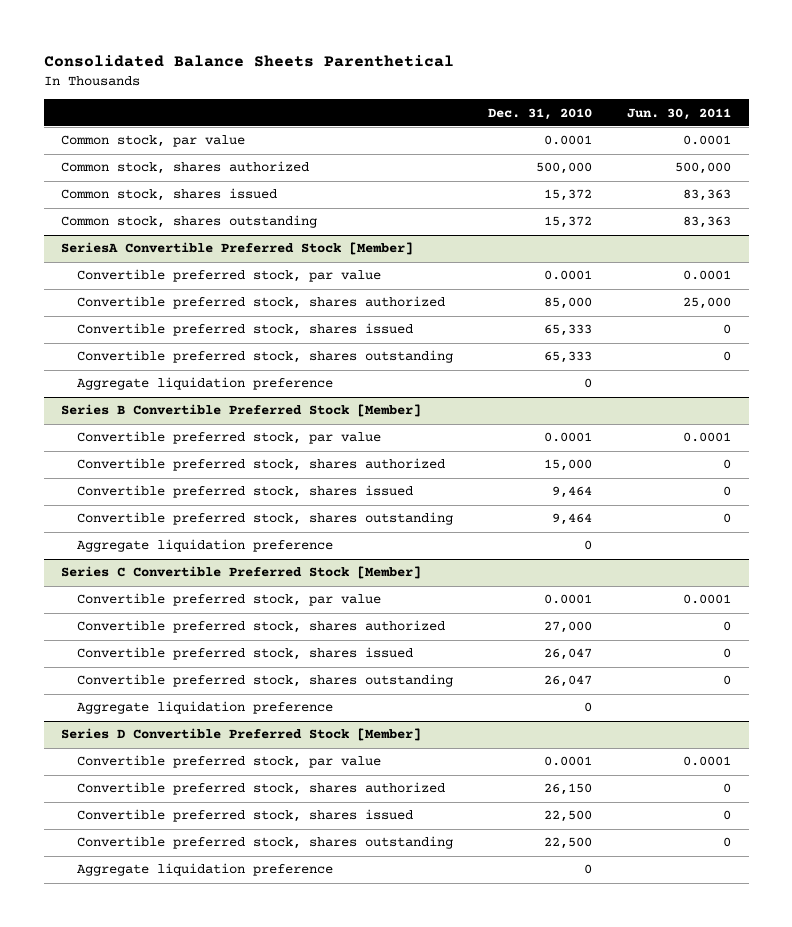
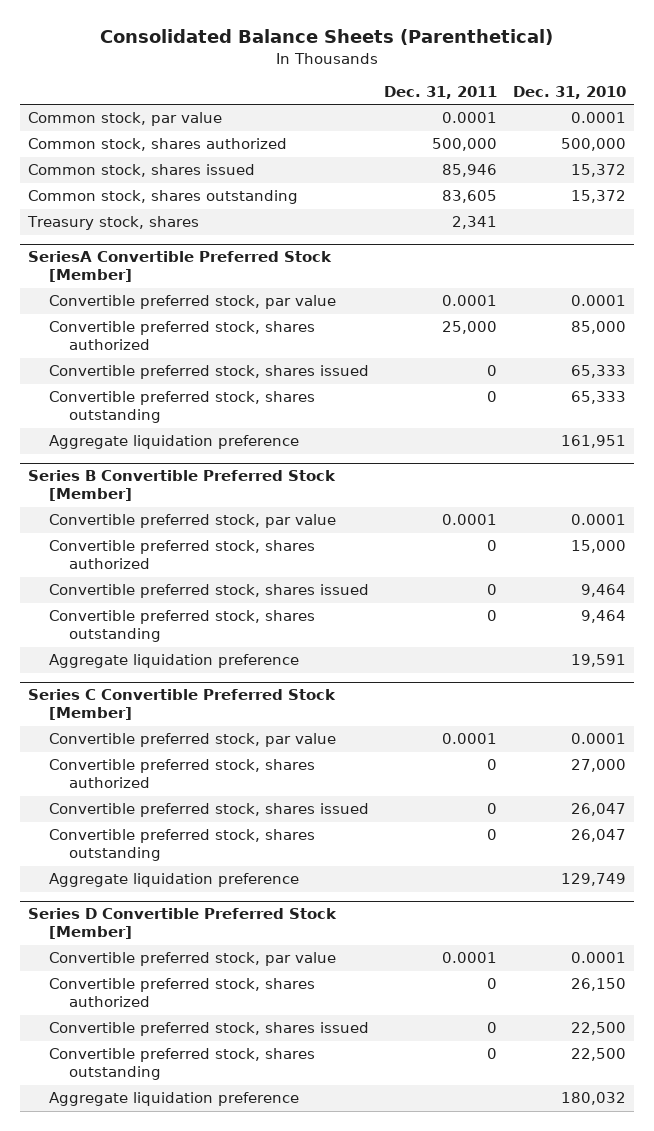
- Consolidated Balance Sheets Parenthetical
+ Consolidated Balance Sheets (Parenthetical)
- | Dec. 31, 2010 | Jun. 30, 2011
+ | Dec. 31, 2011 | Dec. 31, 2010
+ Treasury stock, shares | 2,341 |
@ SeriesA Convertible Preferred Stock [Member]
- Aggregate liquidation preference | 0 |
+ Aggregate liquidation preference | | 161,951
@ Series B Convertible Preferred Stock [Member]
- Aggregate liquidation preference | 0 |
+ Aggregate liquidation preference | | 19,591
@ Series C Convertible Preferred Stock [Member]
- Aggregate liquidation preference | 0 |
+ Aggregate liquidation preference | | 129,749
@ Series D Convertible Preferred Stock [Member]
- Aggregate liquidation preference | 0 |
+ Aggregate liquidation preference | | 180,032

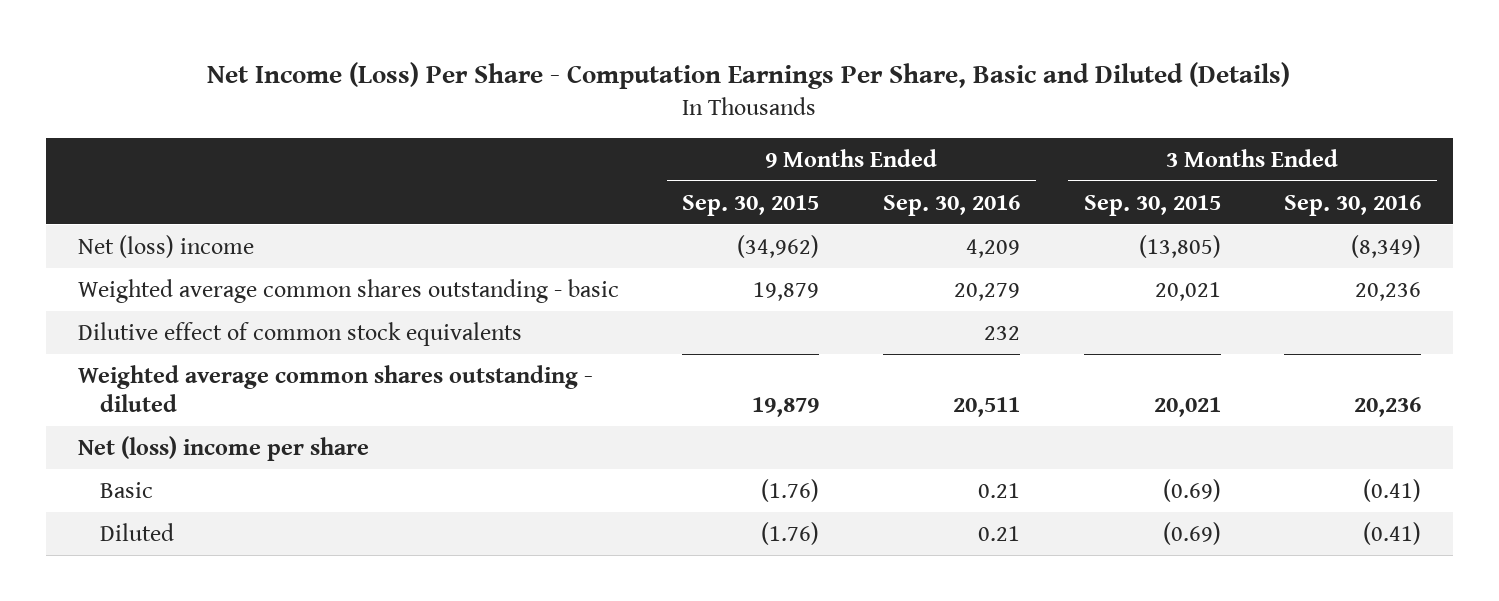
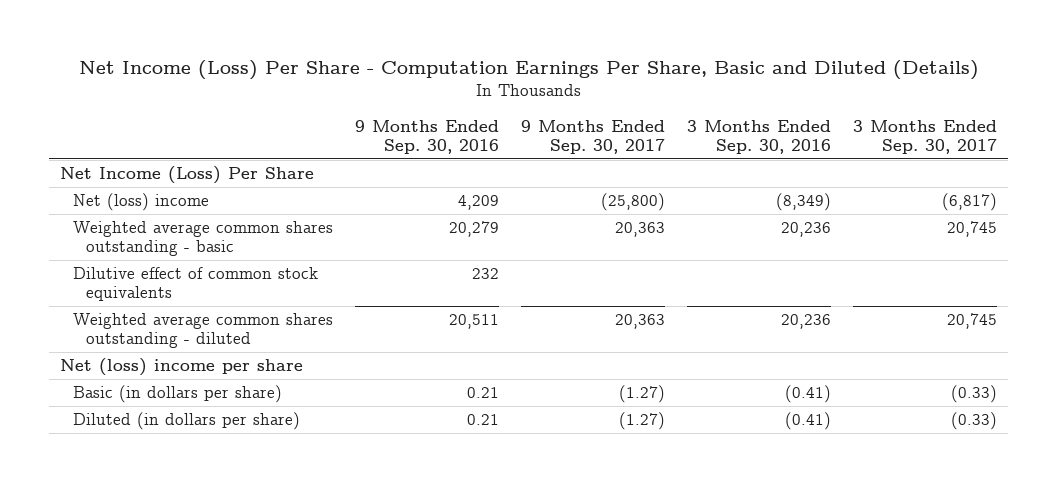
- | 9 Months Ended Sep. 30, 2015 | 9 Months Ended Sep. 30, 2016 | 3 Months Ended Sep. 30, 2015 | 3 Months Ended Sep. 30, 2016
+ | 9 Months Ended Sep. 30, 2016 | 9 Months Ended Sep. 30, 2017 | 3 Months Ended Sep. 30, 2016 | 3 Months Ended Sep. 30, 2017
+ Net Income (Loss) Per Share
- Basic | (1.76) | 0.21 | (0.69) | (0.41)
- Diluted | (1.76) | 0.21 | (0.69) | (0.41)
+ Basic (in dollars per share) | 0.21 | (1.27) | (0.41) | (0.33)
+ Diluted (in dollars per share) | 0.21 | (1.27) | (0.41) | (0.33)

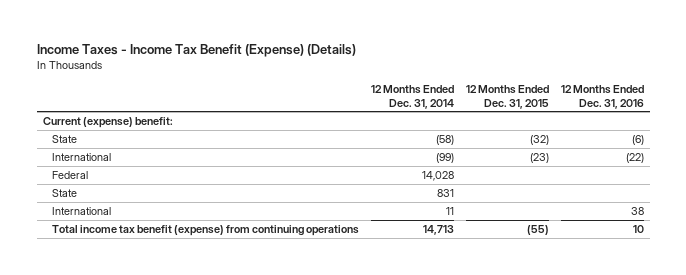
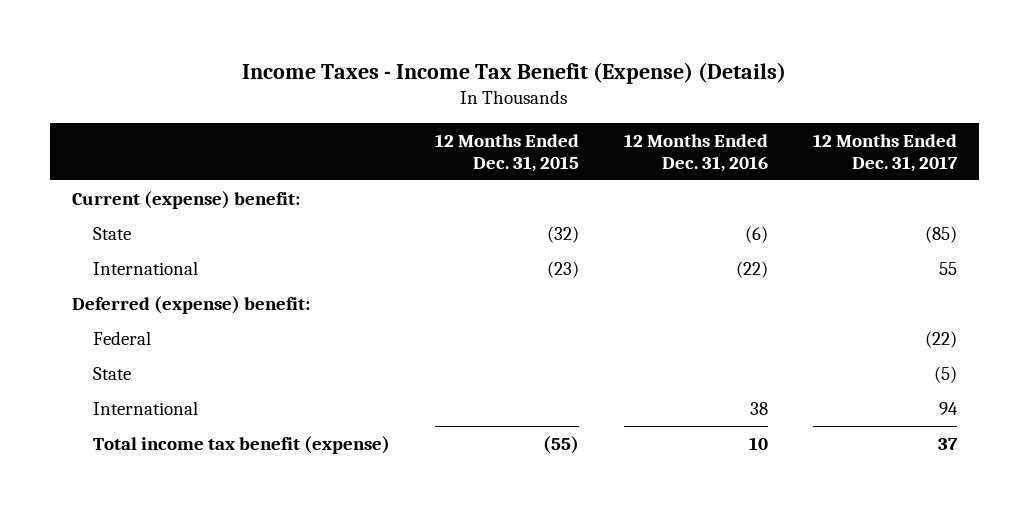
- | 12 Months Ended Dec. 31, 2014 | 12 Months Ended Dec. 31, 2015 | 12 Months Ended Dec. 31, 2016
+ | 12 Months Ended Dec. 31, 2015 | 12 Months Ended Dec. 31, 2016 | 12 Months Ended Dec. 31, 2017
+ Deferred (expense) benefit:
- Total income tax benefit (expense) from continuing operations | 14,713 | (55) | 10
+ Total income tax benefit (expense) | (55) | 10 | 37

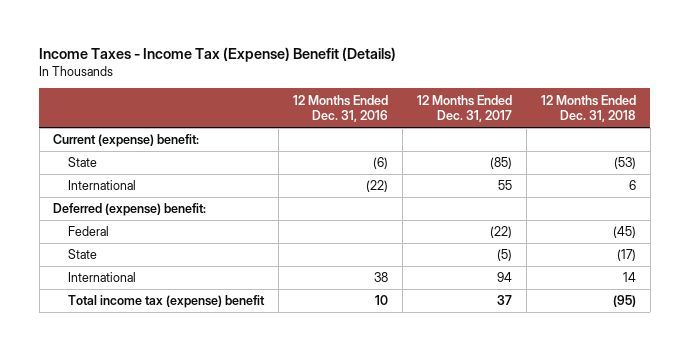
- Income Taxes - Income Tax Benefit (Expense) (Details)
+ Income Taxes - Income Tax (Expense) Benefit (Details)
- | 12 Months Ended Dec. 31, 2015 | 12 Months Ended Dec. 31, 2016 | 12 Months Ended Dec. 31, 2017
+ | 12 Months Ended Dec. 31, 2016 | 12 Months Ended Dec. 31, 2017 | 12 Months Ended Dec. 31, 2018
- Total income tax benefit (expense) | (55) | 10 | 37
+ Total income tax (expense) benefit | 10 | 37 | (95)

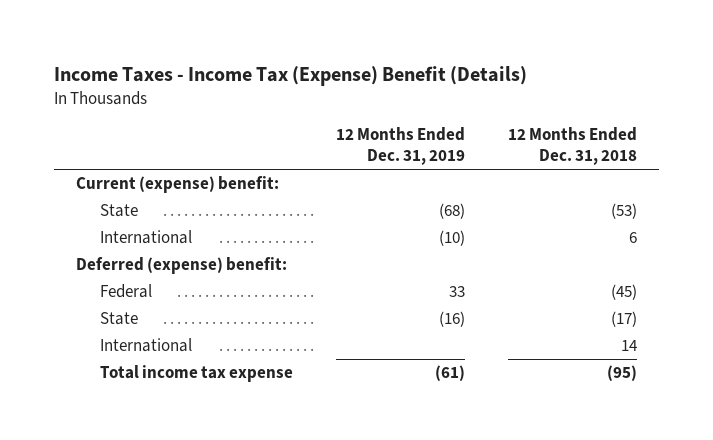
- | 12 Months Ended Dec. 31, 2016 | 12 Months Ended Dec. 31, 2017 | 12 Months Ended Dec. 31, 2018
+ | 12 Months Ended Dec. 31, 2019 | 12 Months Ended Dec. 31, 2018
- Total income tax (expense) benefit | 10 | 37 | (95)
+ Total income tax expense | (61) | (95)

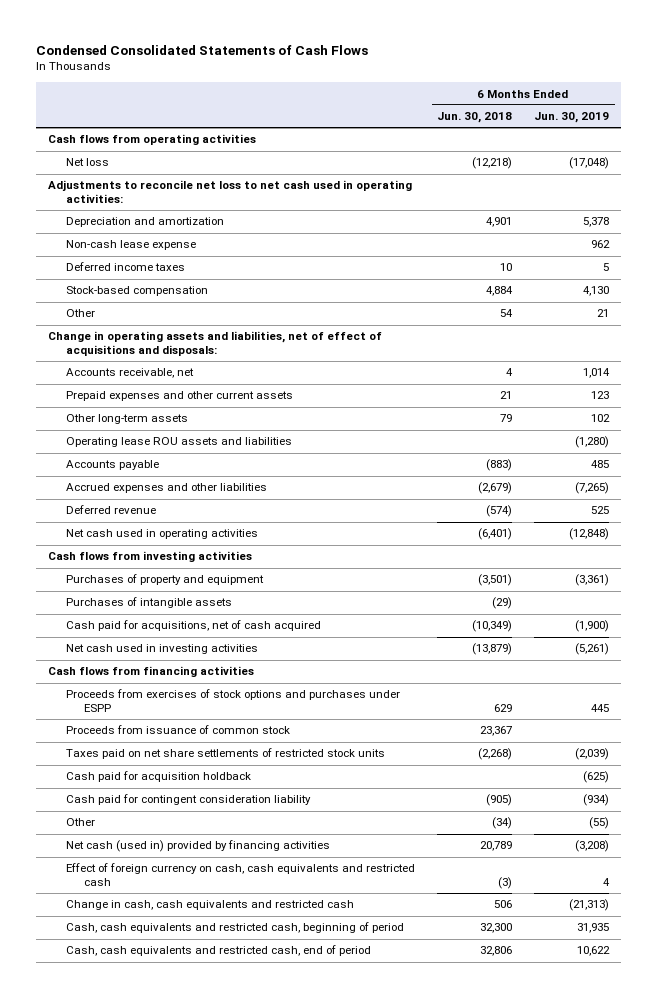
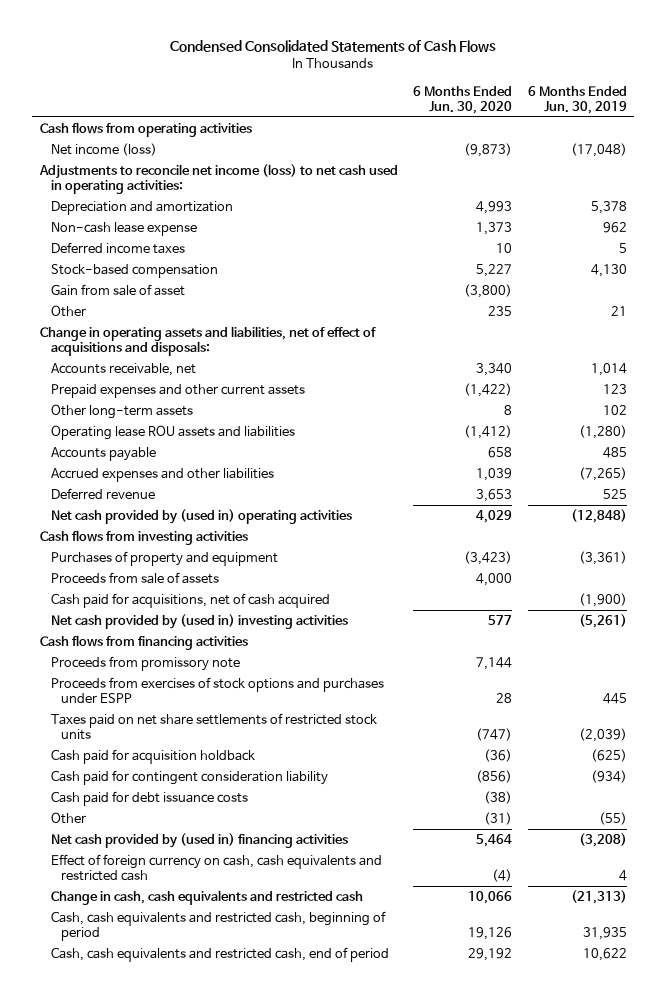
- | 6 Months Ended Jun. 30, 2018 | 6 Months Ended Jun. 30, 2019
+ | 6 Months Ended Jun. 30, 2020 | 6 Months Ended Jun. 30, 2019
- Net loss | (12,218) | (17,048)
- Adjustments to reconcile net loss to net cash used in operating activities:
+ Net income (loss) | (9,873) | (17,048)
+ Adjustments to reconcile net income (loss) to net cash used in operating activities:
+ Gain from sale of asset | (3,800) |
- Net cash used in operating activities | (6,401) | (12,848)
+ Net cash provided by (used in) operating activities | 4,029 | (12,848)
- Purchases of intangible assets | (29) |
+ Proceeds from sale of assets | 4,000 |
- Net cash used in investing activities | (13,879) | (5,261)
+ Net cash provided by (used in) investing activities | 577 | (5,261)
+ Proceeds from promissory note | 7,144 |
- Proceeds from issuance of common stock | 23,367 |
+ Cash paid for debt issuance costs | (38) |
- Net cash (used in) provided by financing activities | 20,789 | (3,208)
+ Net cash provided by (used in) financing activities | 5,464 | (3,208)

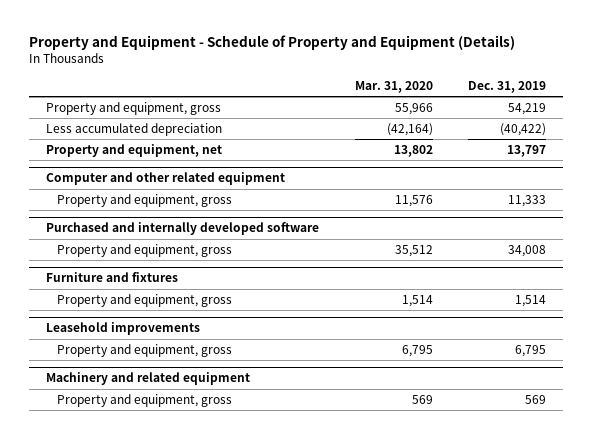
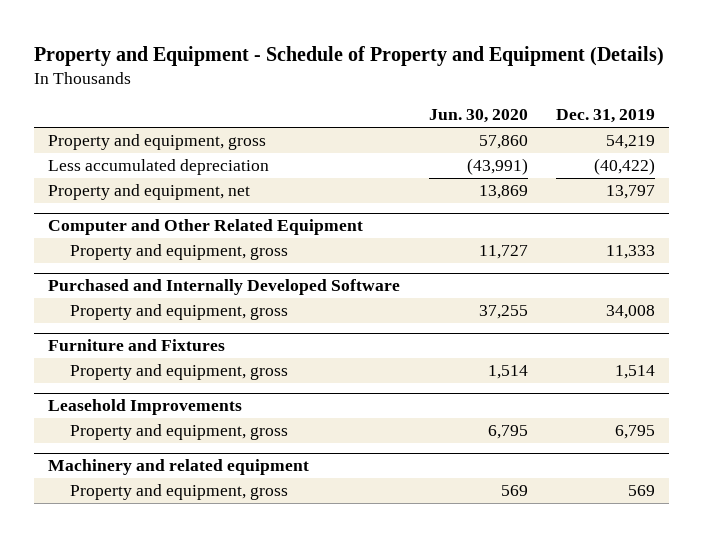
- | Mar. 31, 2020 | Dec. 31, 2019
+ | Jun. 30, 2020 | Dec. 31, 2019
- Computer and other related equipment
+ Computer and Other Related Equipment
- Purchased and internally developed software
+ Purchased and Internally Developed Software
- Furniture and fixtures
+ Furniture and Fixtures
- Leasehold improvements
+ Leasehold Improvements

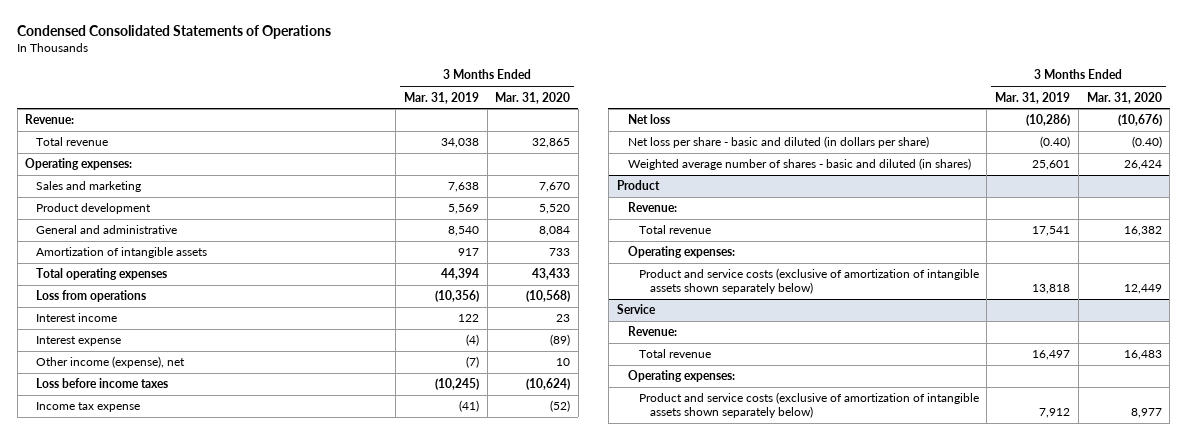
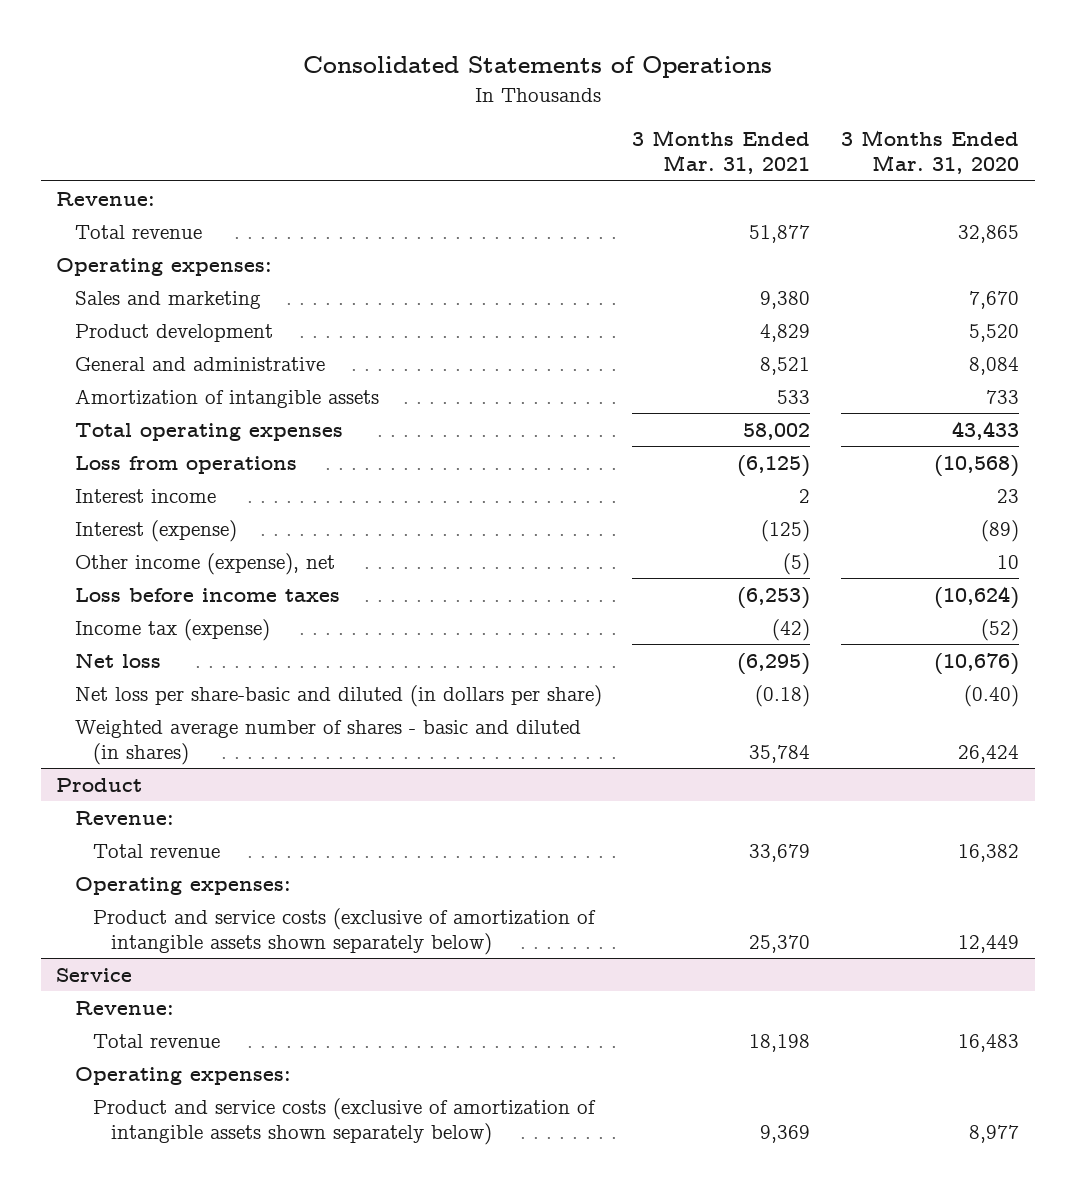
- Condensed Consolidated Statements of Operations
+ Consolidated Statements of Operations
- | 3 Months Ended Mar. 31, 2019 | 3 Months Ended Mar. 31, 2020
+ | 3 Months Ended Mar. 31, 2021 | 3 Months Ended Mar. 31, 2020
- Interest expense | (4) | (89)
+ Interest (expense) | (125) | (89)
- Income tax expense | (41) | (52)
+ Income tax (expense) | (42) | (52)
- Net loss per share - basic and diluted (in dollars per share) | (0.40) | (0.40)
+ Net loss per share-basic and diluted (in dollars per share) | (0.18) | (0.40)

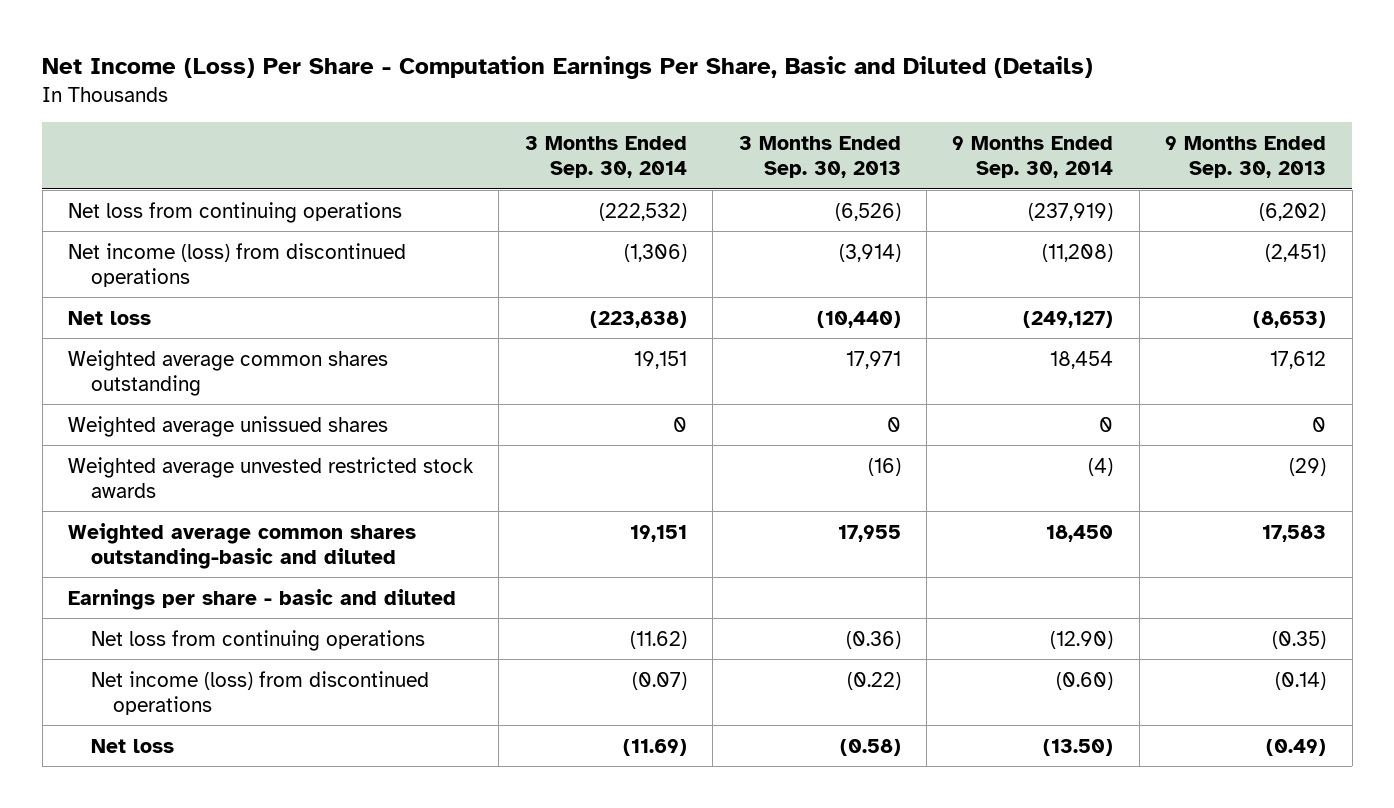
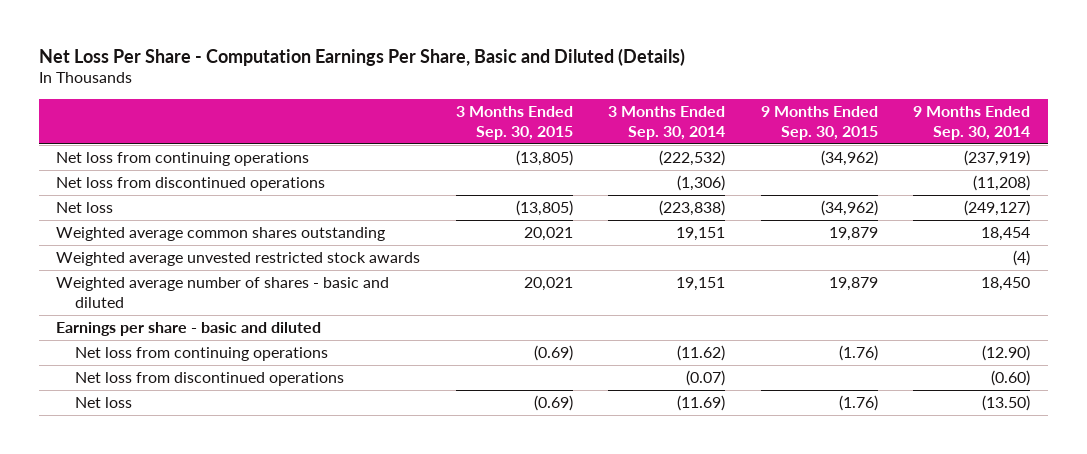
- Net Income (Loss) Per Share - Computation Earnings Per Share, Basic and Diluted (Details)
+ Net Loss Per Share - Computation Earnings Per Share, Basic and Diluted (Details)
- | 3 Months Ended Sep. 30, 2014 | 3 Months Ended Sep. 30, 2013 | 9 Months Ended Sep. 30, 2014 | 9 Months Ended Sep. 30, 2013
+ | 3 Months Ended Sep. 30, 2015 | 3 Months Ended Sep. 30, 2014 | 9 Months Ended Sep. 30, 2015 | 9 Months Ended Sep. 30, 2014
- Net income (loss) from discontinued operations | (1,306) | (3,914) | (11,208) | (2,451)
+ Net loss from discontinued operations | | (1,306) | | (11,208)
- Weighted average unissued shares | 0 | 0 | 0 | 0
- Weighted average common shares outstanding-basic and diluted | 19,151 | 17,955 | 18,450 | 17,583
+ Weighted average number of shares - basic and diluted | 20,021 | 19,151 | 19,879 | 18,450
- Net income (loss) from discontinued operations | (0.07) | (0.22) | (0.60) | (0.14)
+ Net loss from discontinued operations | | (0.07) | | (0.60)

